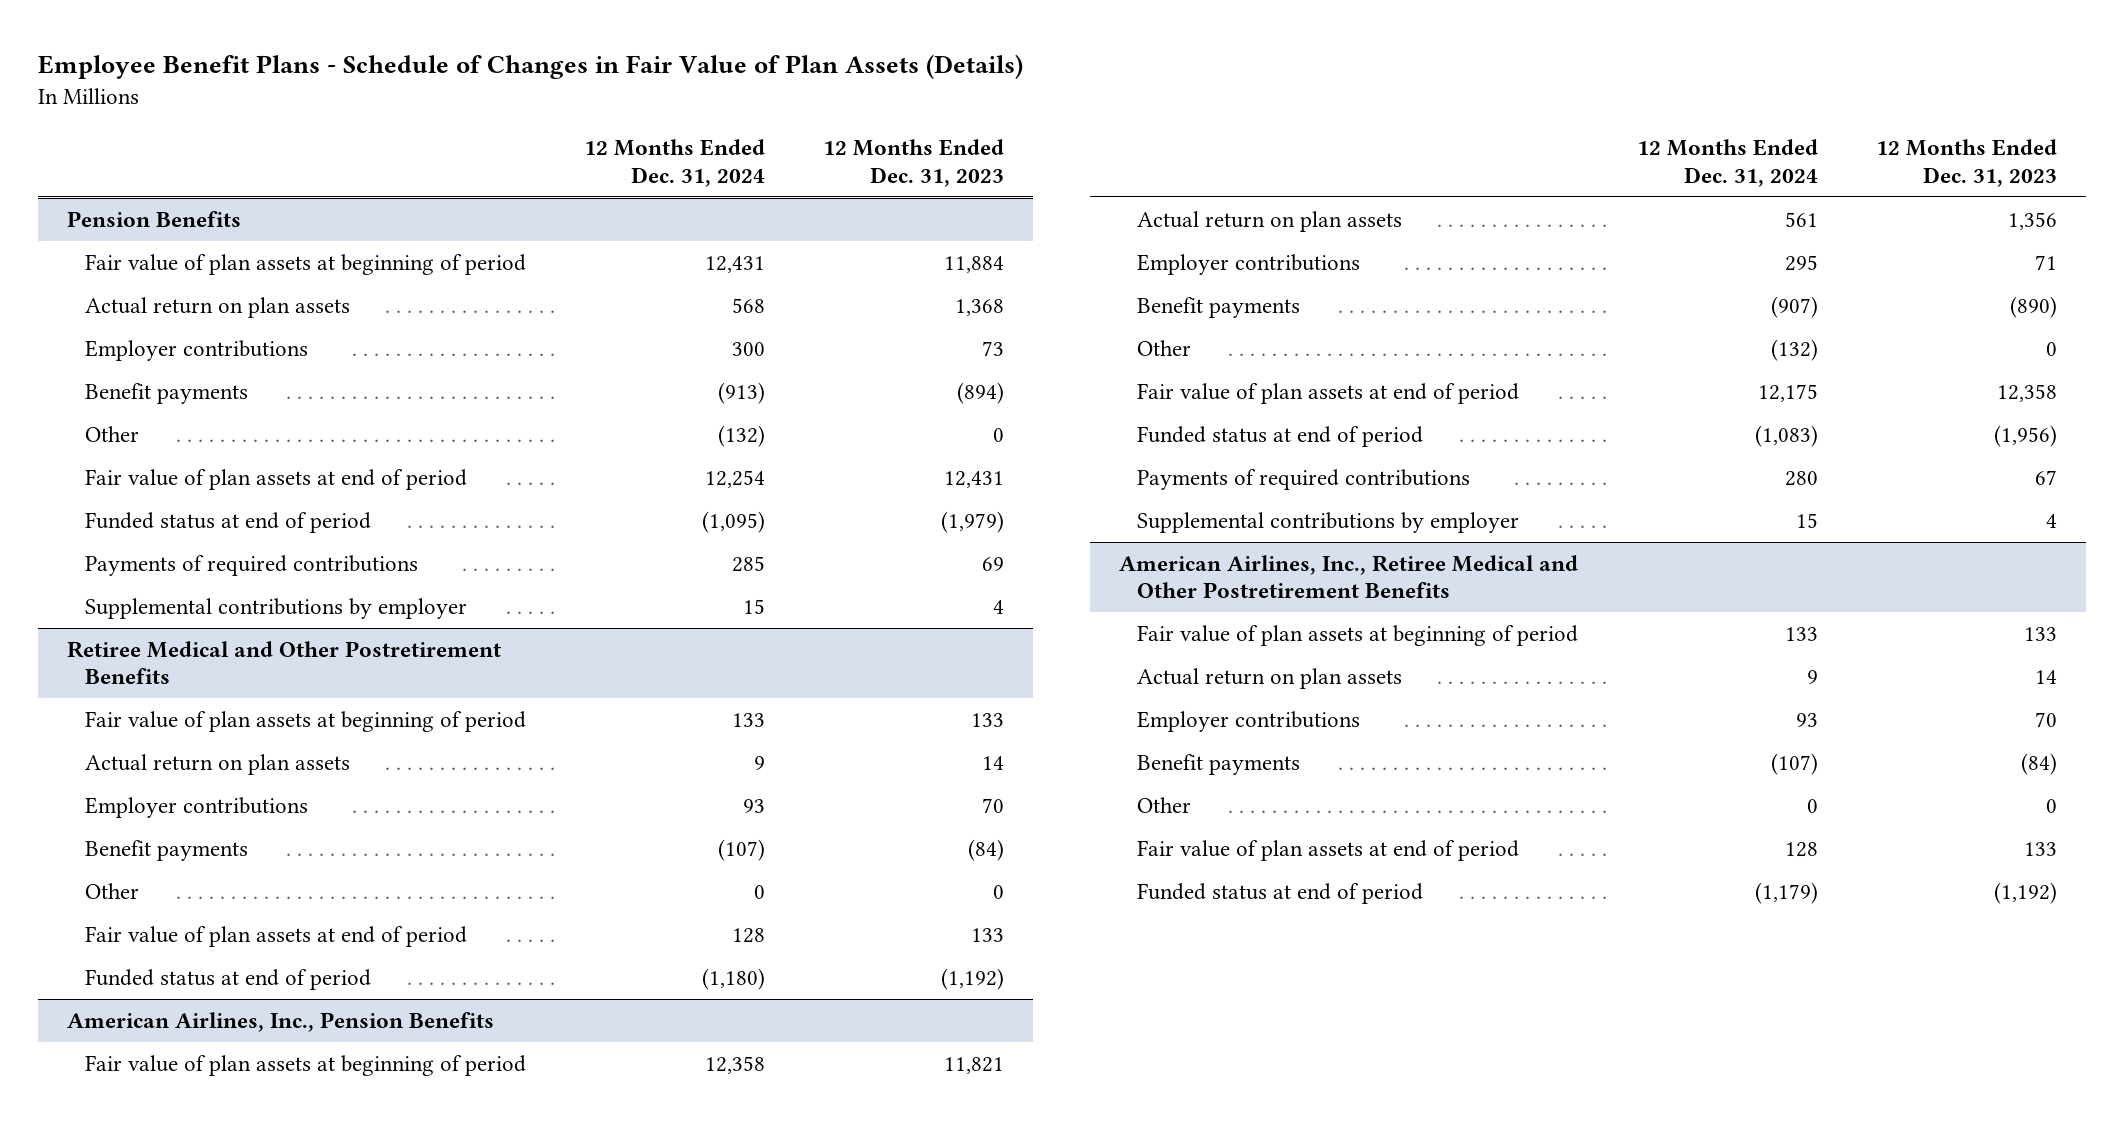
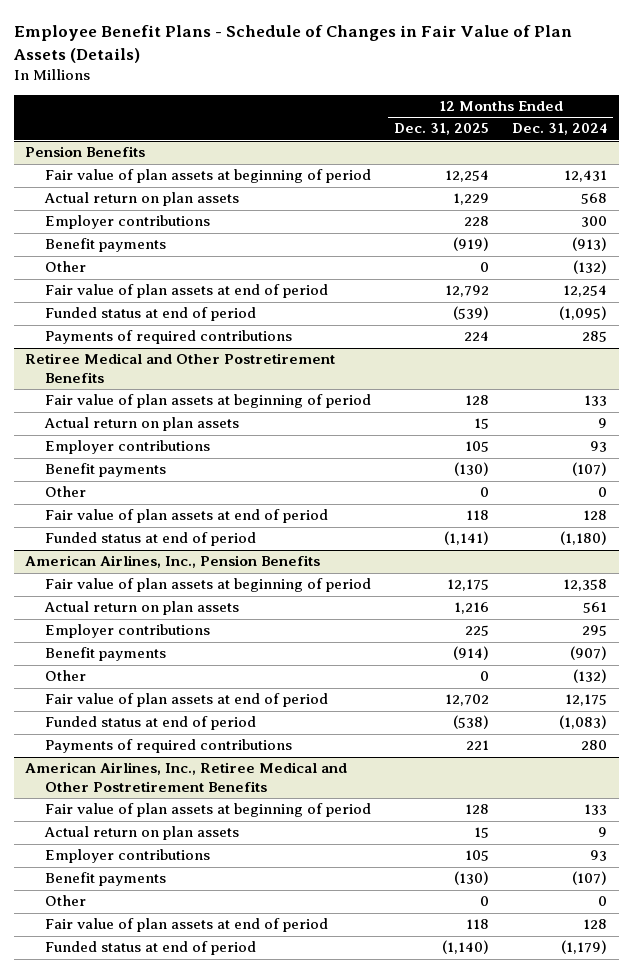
- | 12 Months Ended Dec. 31, 2024 | 12 Months Ended Dec. 31, 2023
+ | 12 Months Ended Dec. 31, 2025 | 12 Months Ended Dec. 31, 2024
@ Pension Benefits
- Supplemental contributions by employer | 15 | 4
@ American Airlines, Inc., Pension Benefits
- Supplemental contributions by employer | 15 | 4

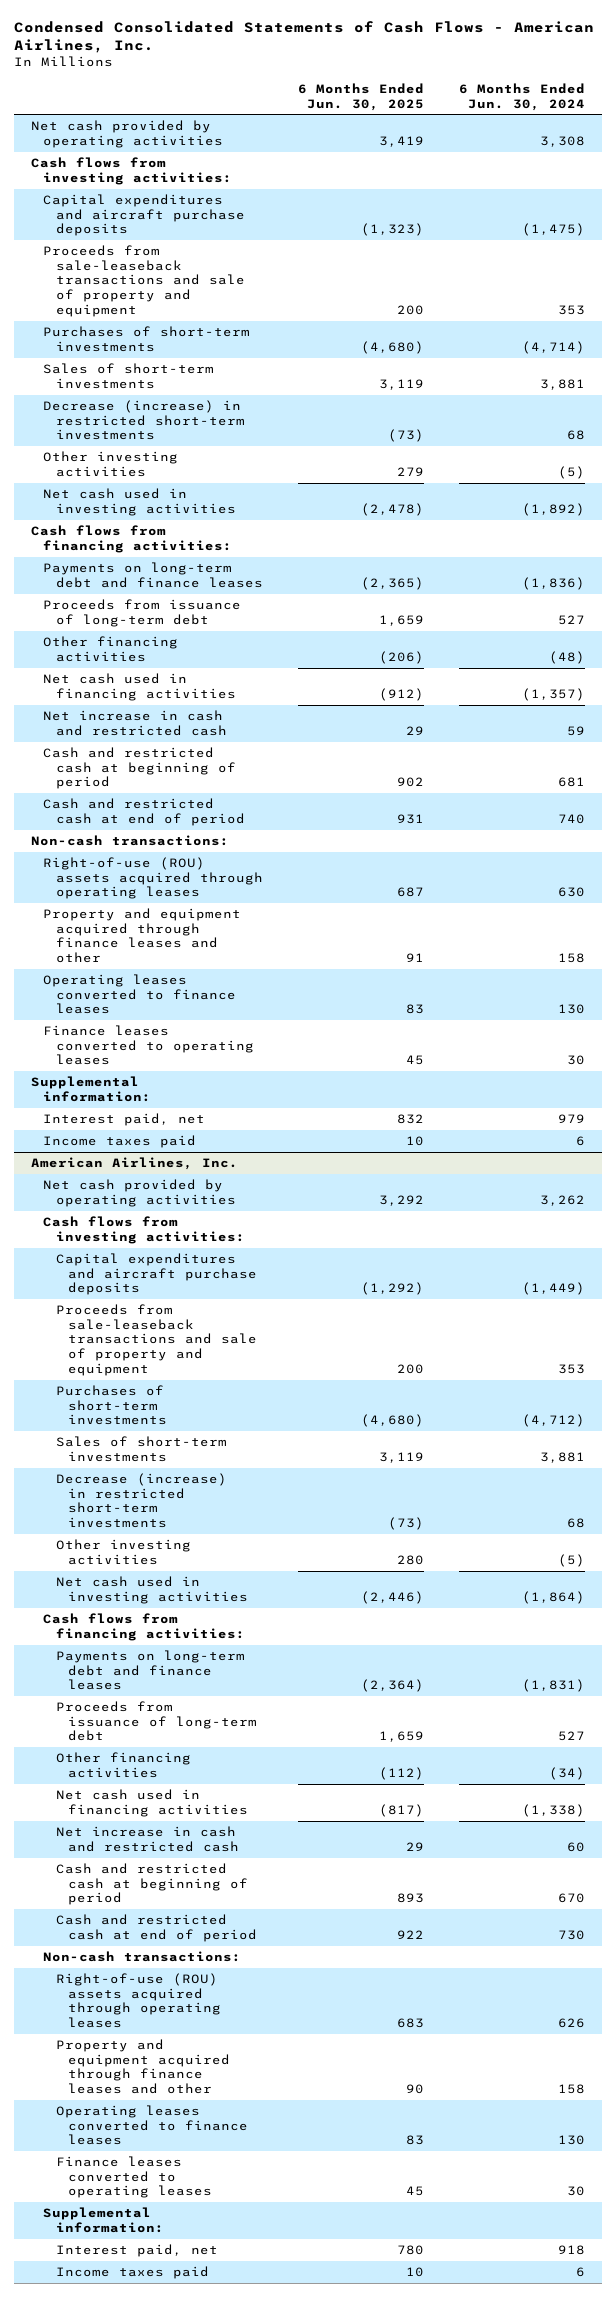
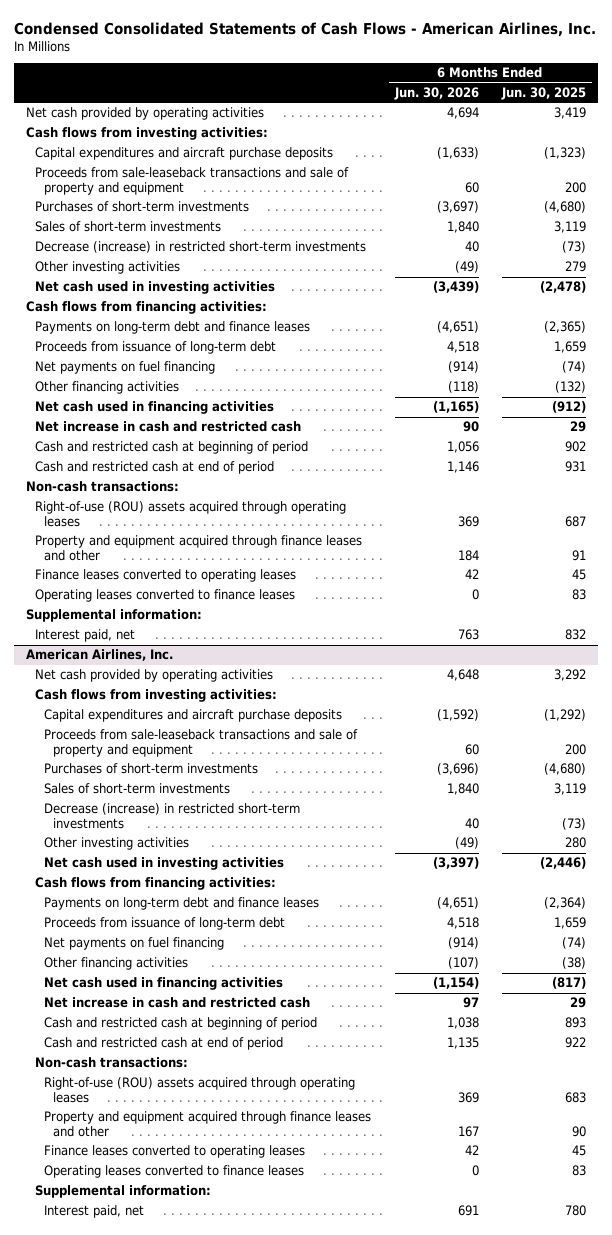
- | 6 Months Ended Jun. 30, 2025 | 6 Months Ended Jun. 30, 2024
+ | 6 Months Ended Jun. 30, 2026 | 6 Months Ended Jun. 30, 2025
- Other financing activities | (206) | (48)
+ Net payments on fuel financing | (914) | (74)
+ Other financing activities | (118) | (132)
moved down: Operating leases converted to finance leases | 0 | 83
- Income taxes paid | 10 | 6
@ American Airlines, Inc.
- Other financing activities | (112) | (34)
+ Net payments on fuel financing | (914) | (74)
+ Other financing activities | (107) | (38)
moved down: Operating leases converted to finance leases | 0 | 83
- Income taxes paid | 10 | 6

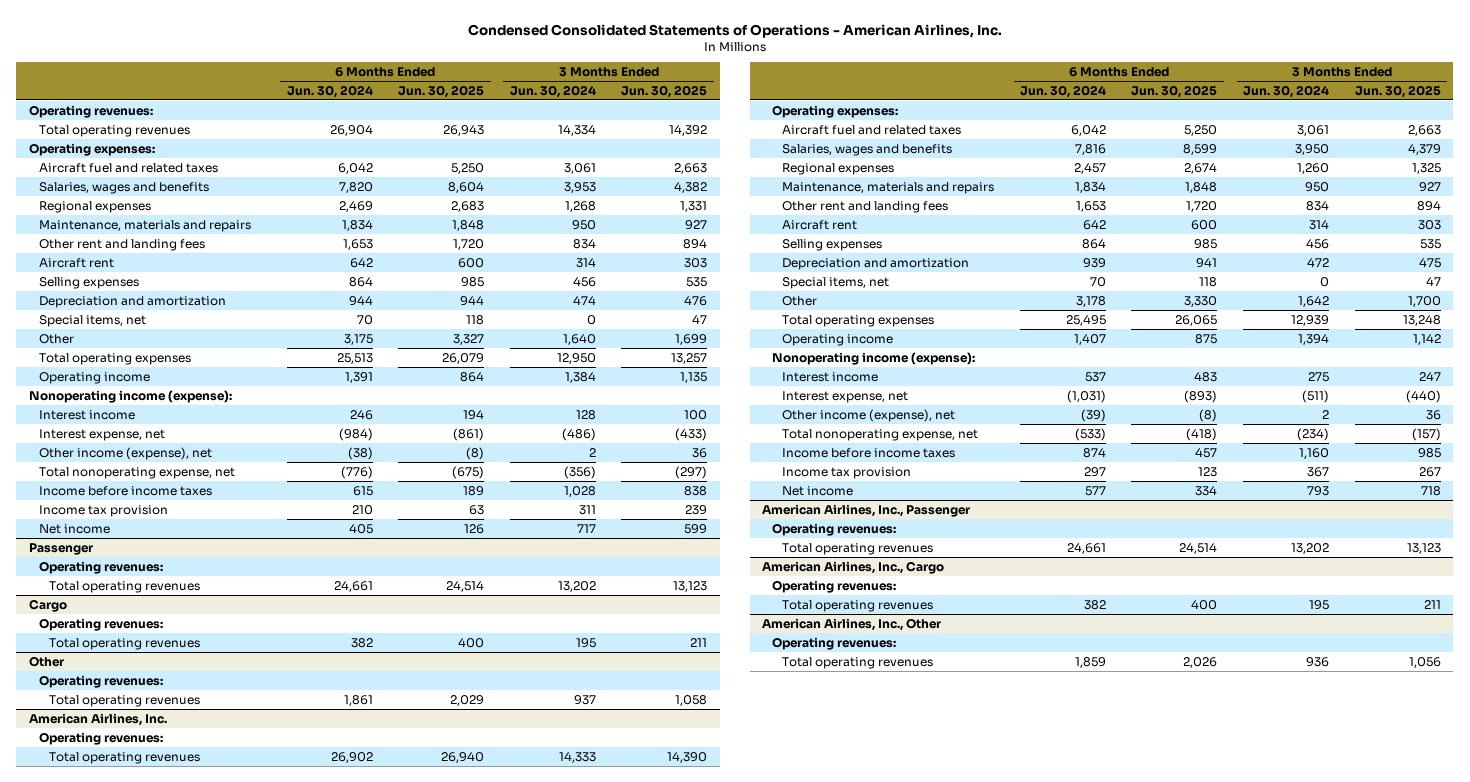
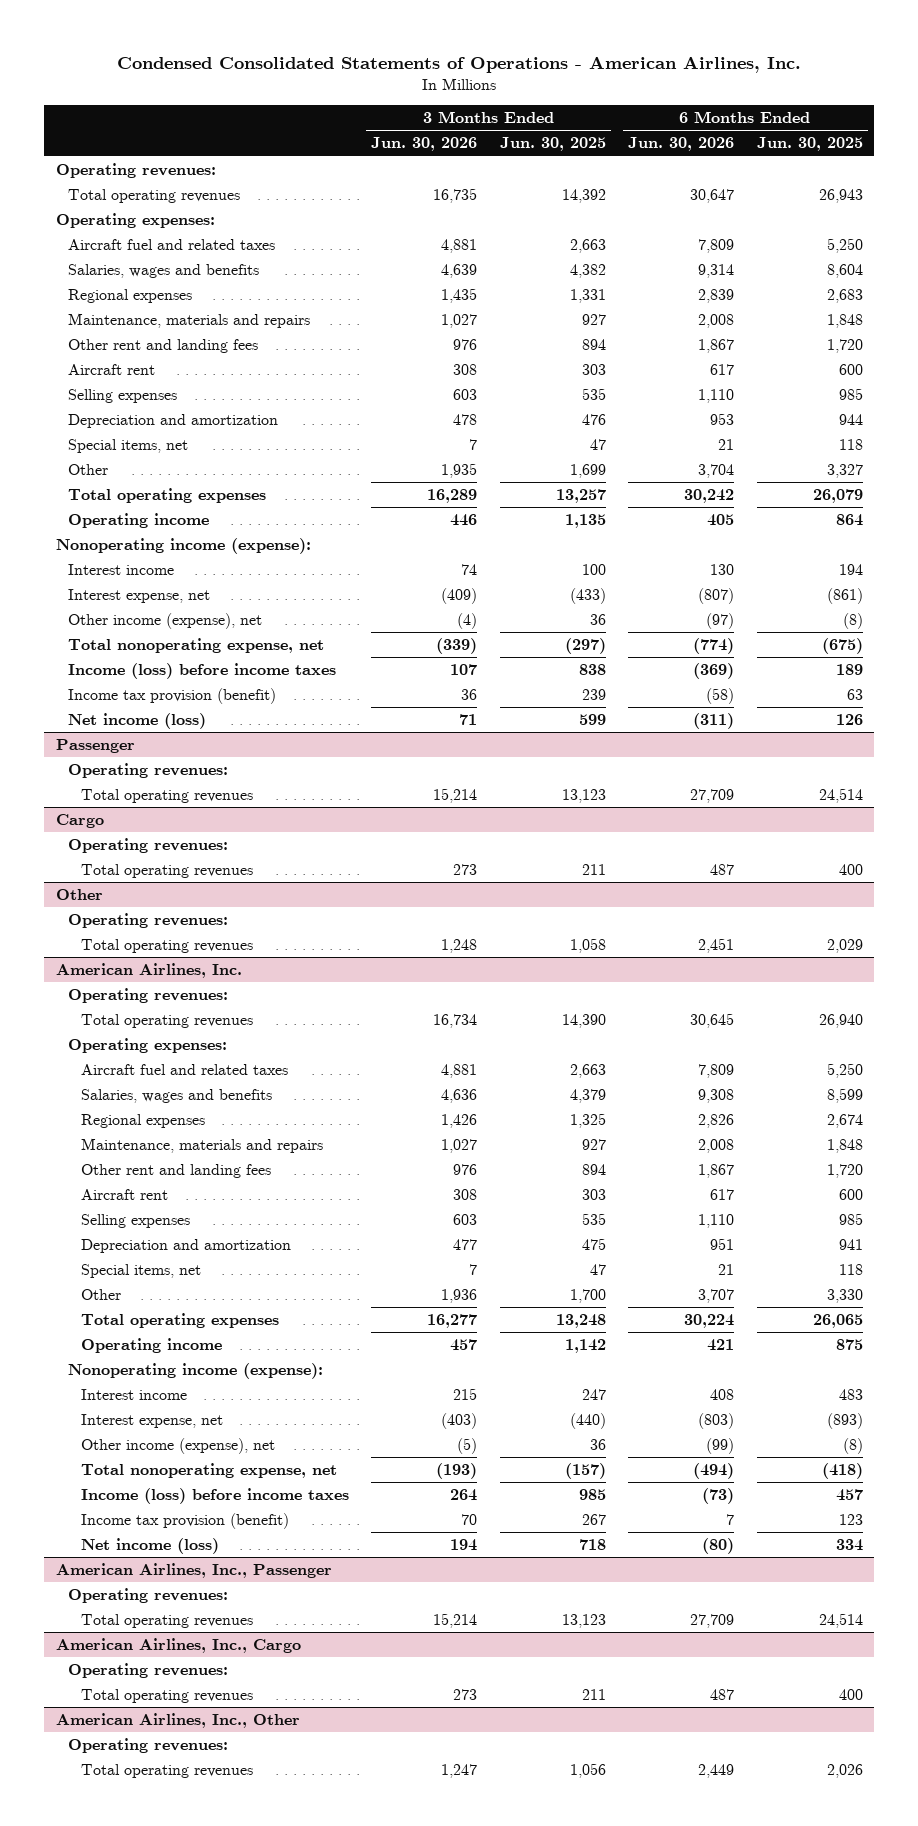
- | 6 Months Ended Jun. 30, 2024 | 6 Months Ended Jun. 30, 2025 | 3 Months Ended Jun. 30, 2024 | 3 Months Ended Jun. 30, 2025
+ | 3 Months Ended Jun. 30, 2026 | 3 Months Ended Jun. 30, 2025 | 6 Months Ended Jun. 30, 2026 | 6 Months Ended Jun. 30, 2025
- Income before income taxes | 615 | 189 | 1,028 | 838
- Income tax provision | 210 | 63 | 311 | 239
- Net income | 405 | 126 | 717 | 599
+ Income (loss) before income taxes | 107 | 838 | (369) | 189
+ Income tax provision (benefit) | 36 | 239 | (58) | 63
+ Net income (loss) | 71 | 599 | (311) | 126
@ American Airlines, Inc.
- Income before income taxes | 874 | 457 | 1,160 | 985
- Income tax provision | 297 | 123 | 367 | 267
- Net income | 577 | 334 | 793 | 718
+ Income (loss) before income taxes | 264 | 985 | (73) | 457
+ Income tax provision (benefit) | 70 | 267 | 7 | 123
+ Net income (loss) | 194 | 718 | (80) | 334

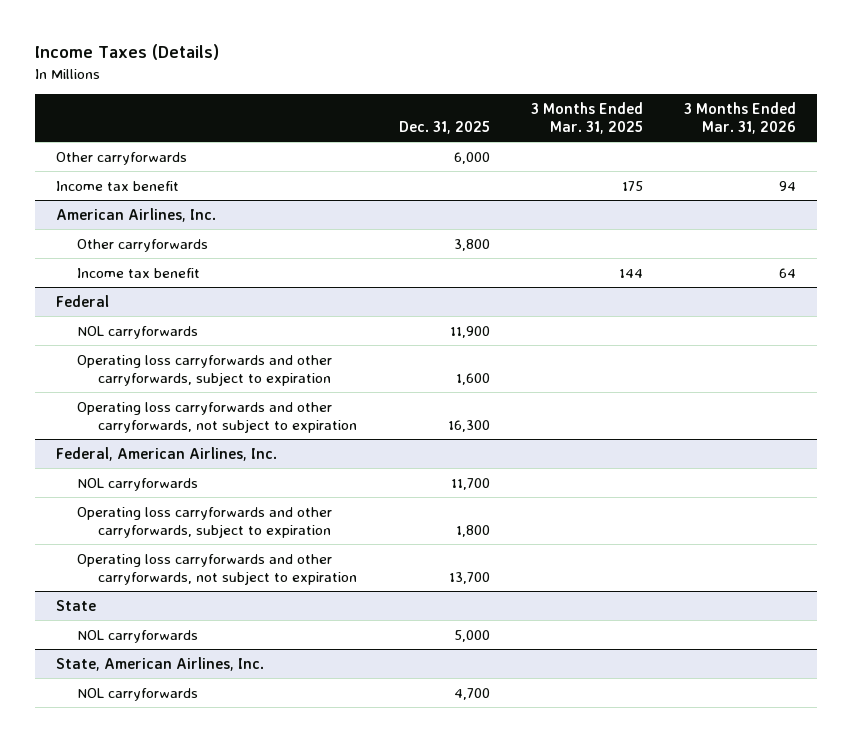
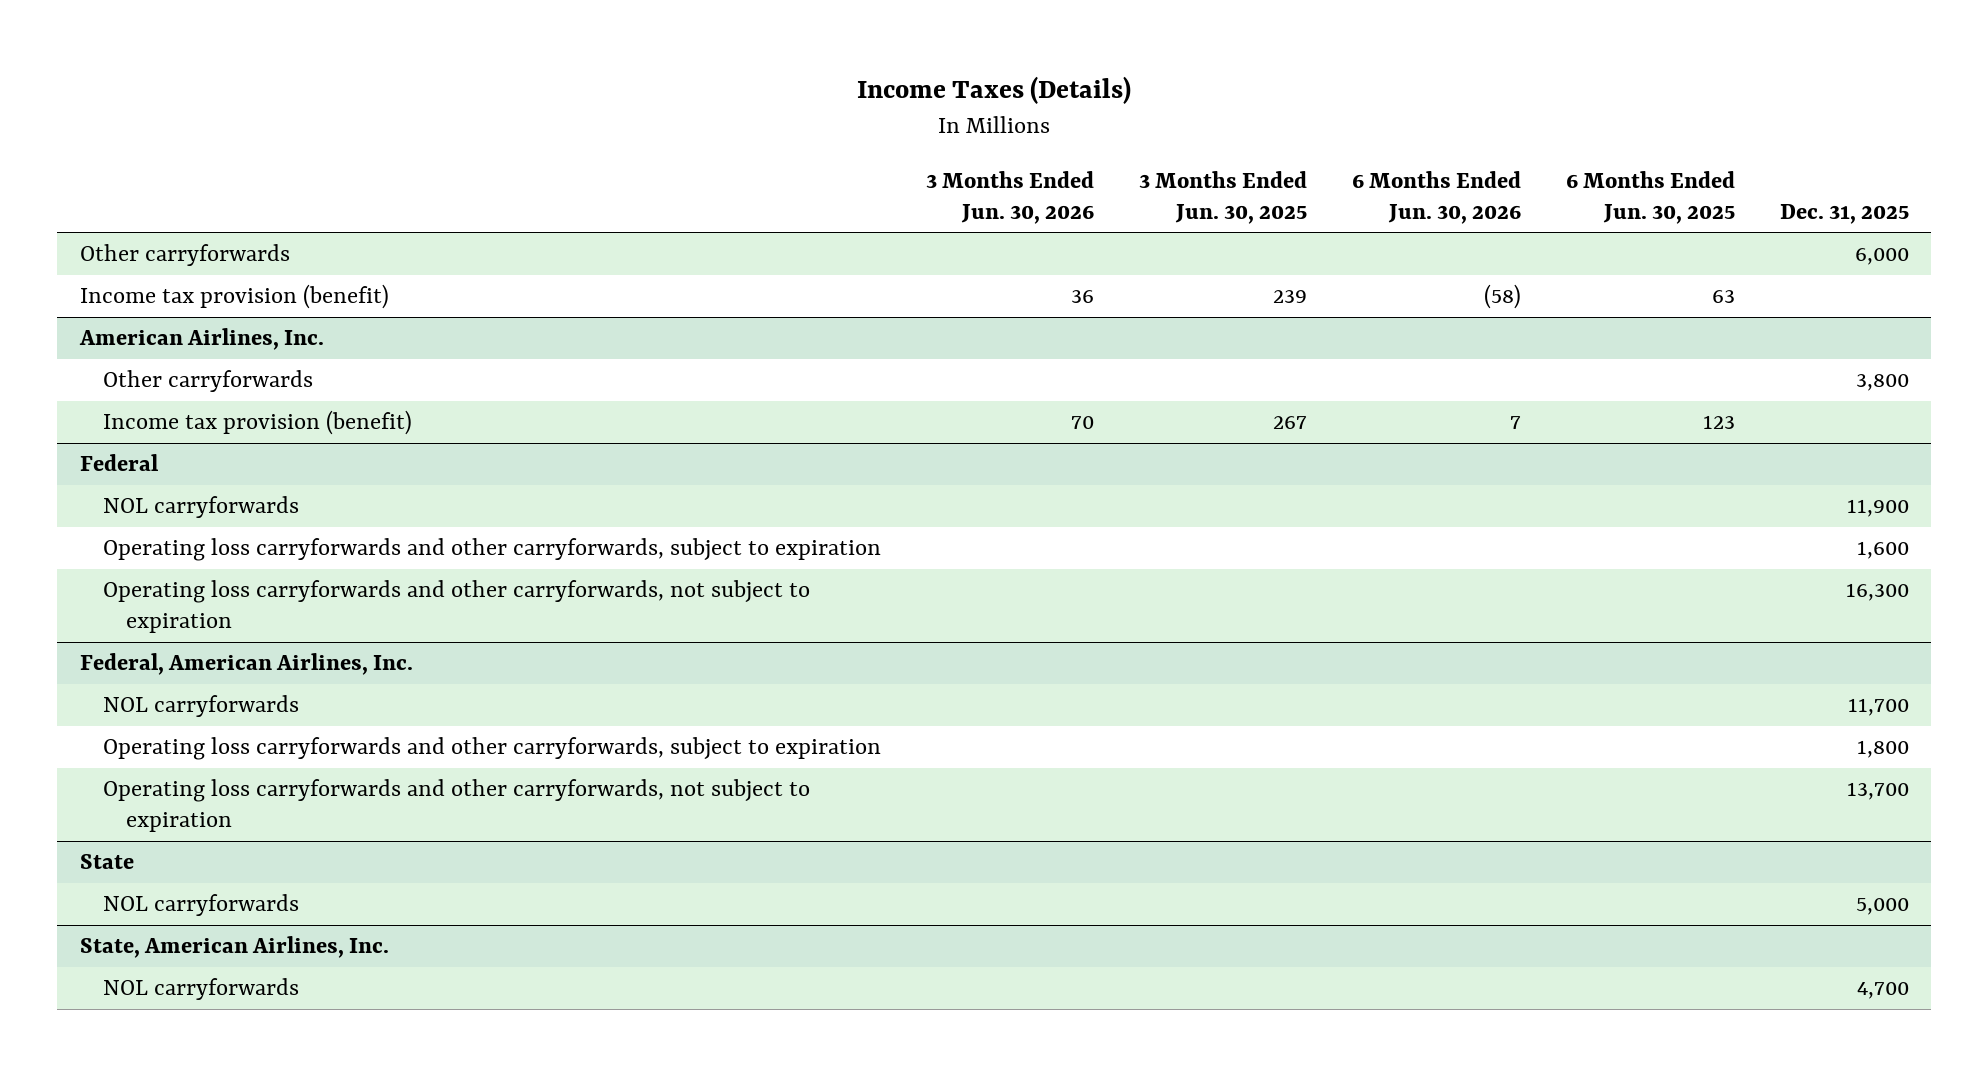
- | Dec. 31, 2025 | 3 Months Ended Mar. 31, 2025 | 3 Months Ended Mar. 31, 2026
+ | 3 Months Ended Jun. 30, 2026 | 3 Months Ended Jun. 30, 2025 | 6 Months Ended Jun. 30, 2026 | 6 Months Ended Jun. 30, 2025 | Dec. 31, 2025
- Income tax benefit | | 175 | 94
+ Income tax provision (benefit) | 36 | 239 | (58) | 63 |
@ American Airlines, Inc.
- Income tax benefit | | 144 | 64
+ Income tax provision (benefit) | 70 | 267 | 7 | 123 |

